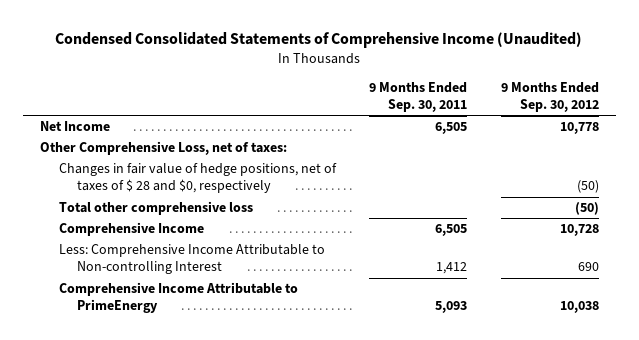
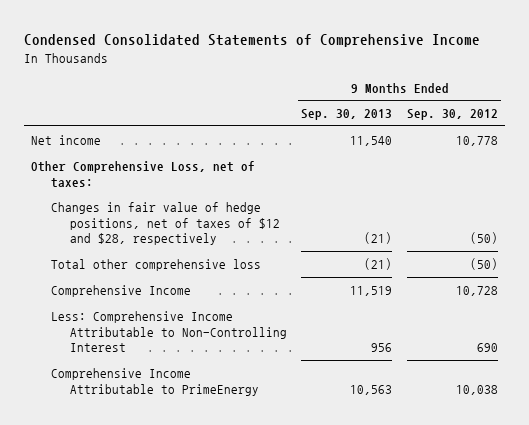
- Condensed Consolidated Statements of Comprehensive Income (Unaudited)
+ Condensed Consolidated Statements of Comprehensive Income
- | 9 Months Ended Sep. 30, 2011 | 9 Months Ended Sep. 30, 2012
+ | 9 Months Ended Sep. 30, 2013 | 9 Months Ended Sep. 30, 2012
- Net Income | 6,505 | 10,778
+ Net income | 11,540 | 10,778
- Changes in fair value of hedge positions, net of taxes of $ 28 and $0, respectively | | (50)
+ Changes in fair value of hedge positions, net of taxes of $12 and $28, respectively | (21) | (50)
- Less: Comprehensive Income Attributable to Non-controlling Interest | 1,412 | 690
+ Less: Comprehensive Income Attributable to Non-Controlling Interest | 956 | 690

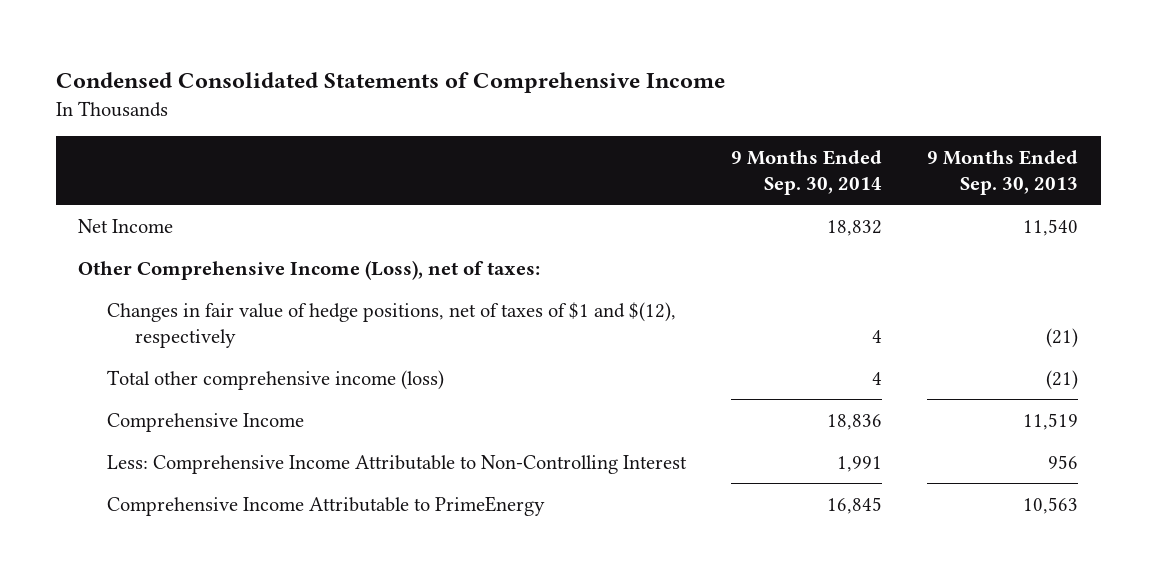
- | 9 Months Ended Sep. 30, 2013 | 9 Months Ended Sep. 30, 2012
+ | 9 Months Ended Sep. 30, 2014 | 9 Months Ended Sep. 30, 2013
- Net income | 11,540 | 10,778
- Other Comprehensive Loss, net of taxes:
- Changes in fair value of hedge positions, net of taxes of $12 and $28, respectively | (21) | (50)
- Total other comprehensive loss | (21) | (50)
+ Net Income | 18,832 | 11,540
+ Other Comprehensive Income (Loss), net of taxes:
+ Changes in fair value of hedge positions, net of taxes of $1 and $(12), respectively | 4 | (21)
+ Total other comprehensive income (loss) | 4 | (21)

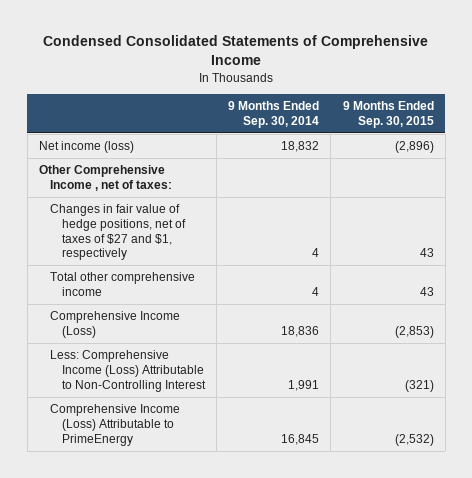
- | 9 Months Ended Sep. 30, 2014 | 9 Months Ended Sep. 30, 2013
+ | 9 Months Ended Sep. 30, 2014 | 9 Months Ended Sep. 30, 2015
- Net Income | 18,832 | 11,540
- Other Comprehensive Income (Loss), net of taxes:
- Changes in fair value of hedge positions, net of taxes of $1 and $(12), respectively | 4 | (21)
- Total other comprehensive income (loss) | 4 | (21)
- Comprehensive Income | 18,836 | 11,519
- Less: Comprehensive Income Attributable to Non-Controlling Interest | 1,991 | 956
- Comprehensive Income Attributable to PrimeEnergy | 16,845 | 10,563
+ Net income (loss) | 18,832 | (2,896)
+ Other Comprehensive Income , net of taxes:
+ Changes in fair value of hedge positions, net of taxes of $27 and $1, respectively | 4 | 43
+ Total other comprehensive income | 4 | 43
+ Comprehensive Income (Loss) | 18,836 | (2,853)
+ Less: Comprehensive Income (Loss) Attributable to Non-Controlling Interest | 1,991 | (321)
+ Comprehensive Income (Loss) Attributable to PrimeEnergy | 16,845 | (2,532)

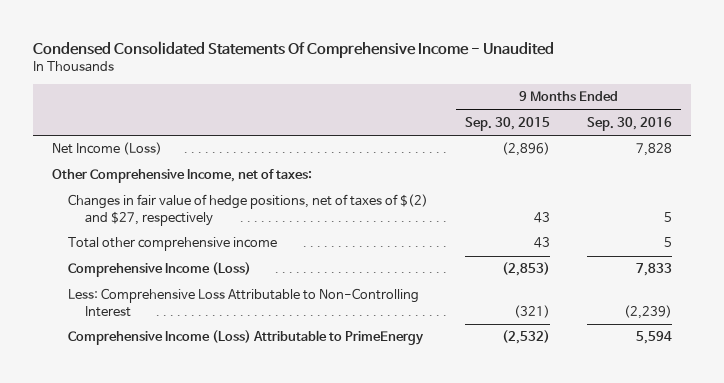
- Condensed Consolidated Statements of Comprehensive Income
+ Condensed Consolidated Statements Of Comprehensive Income - Unaudited
- | 9 Months Ended Sep. 30, 2014 | 9 Months Ended Sep. 30, 2015
+ | 9 Months Ended Sep. 30, 2015 | 9 Months Ended Sep. 30, 2016
- Net income (loss) | 18,832 | (2,896)
- Other Comprehensive Income , net of taxes:
- Changes in fair value of hedge positions, net of taxes of $27 and $1, respectively | 4 | 43
+ Net Income (Loss) | (2,896) | 7,828
+ Other Comprehensive Income, net of taxes:
+ Changes in fair value of hedge positions, net of taxes of $(2) and $27, respectively | 43 | 5
- Less: Comprehensive Income (Loss) Attributable to Non-Controlling Interest | 1,991 | (321)
+ Less: Comprehensive Loss Attributable to Non-Controlling Interest | (321) | (2,239)

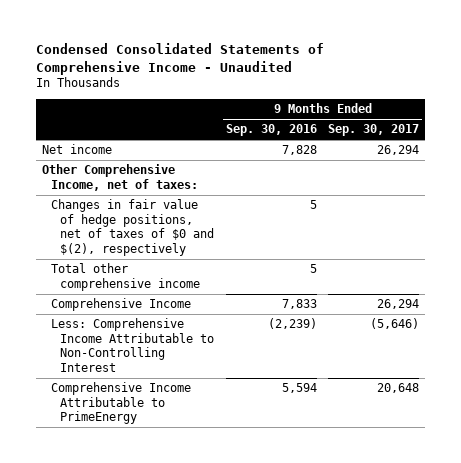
- Condensed Consolidated Statements Of Comprehensive Income - Unaudited
+ Condensed Consolidated Statements of Comprehensive Income - Unaudited
- | 9 Months Ended Sep. 30, 2015 | 9 Months Ended Sep. 30, 2016
+ | 9 Months Ended Sep. 30, 2016 | 9 Months Ended Sep. 30, 2017
- Net Income (Loss) | (2,896) | 7,828
+ Net income | 7,828 | 26,294
- Changes in fair value of hedge positions, net of taxes of $(2) and $27, respectively | 43 | 5
+ Changes in fair value of hedge positions, net of taxes of $0 and $(2), respectively | 5 |
- Comprehensive Income (Loss) | (2,853) | 7,833
- Less: Comprehensive Loss Attributable to Non-Controlling Interest | (321) | (2,239)
- Comprehensive Income (Loss) Attributable to PrimeEnergy | (2,532) | 5,594
+ Comprehensive Income | 7,833 | 26,294
+ Less: Comprehensive Income Attributable to Non-Controlling Interest | (2,239) | (5,646)
+ Comprehensive Income Attributable to PrimeEnergy | 5,594 | 20,648

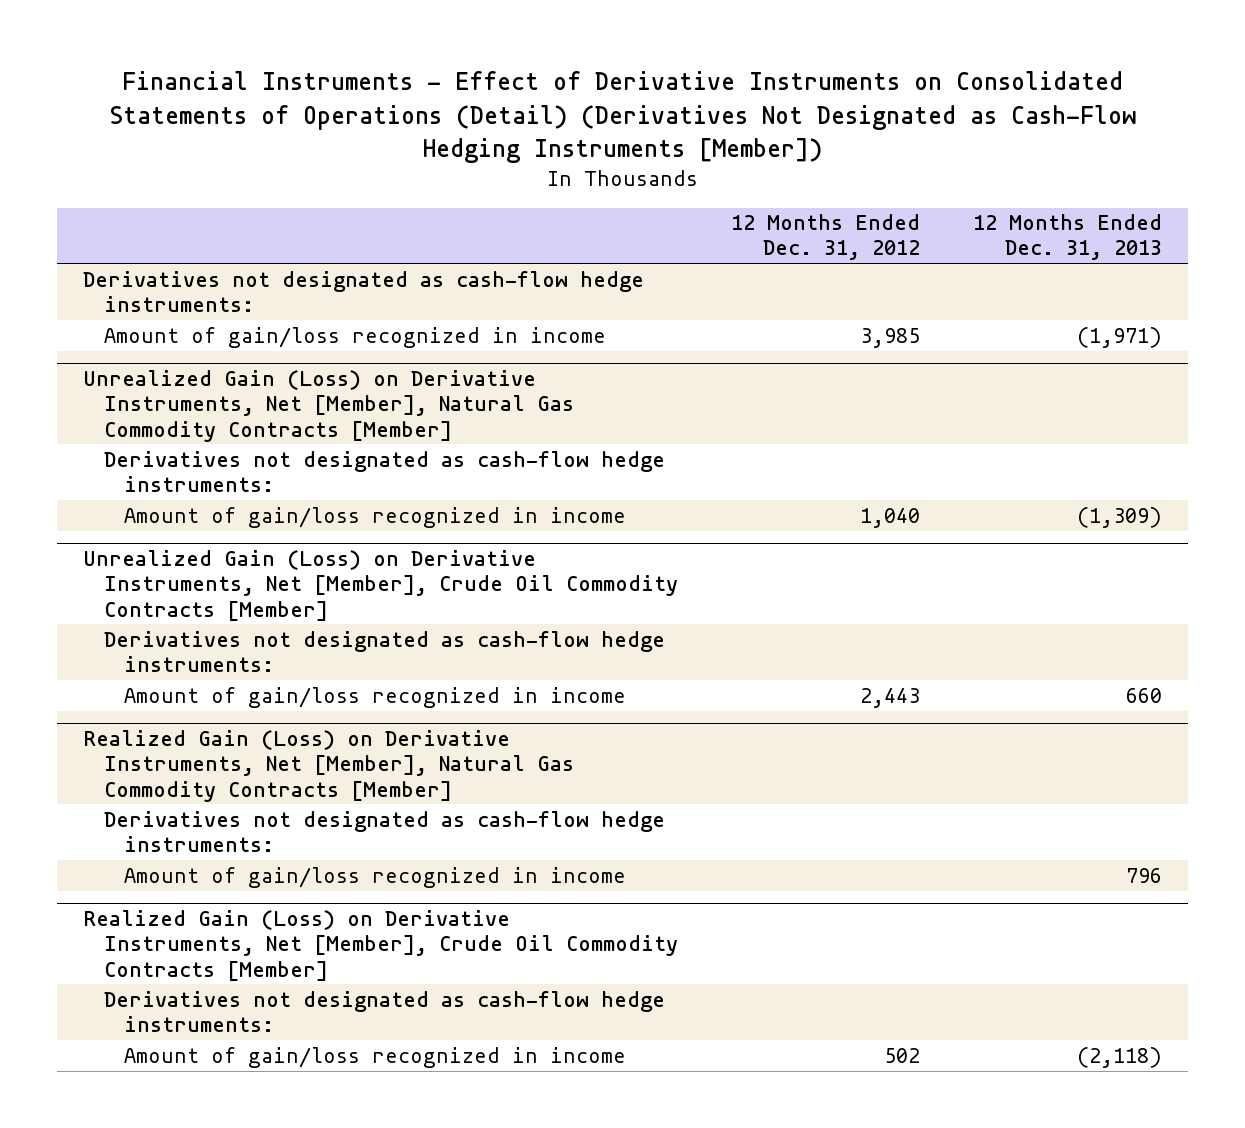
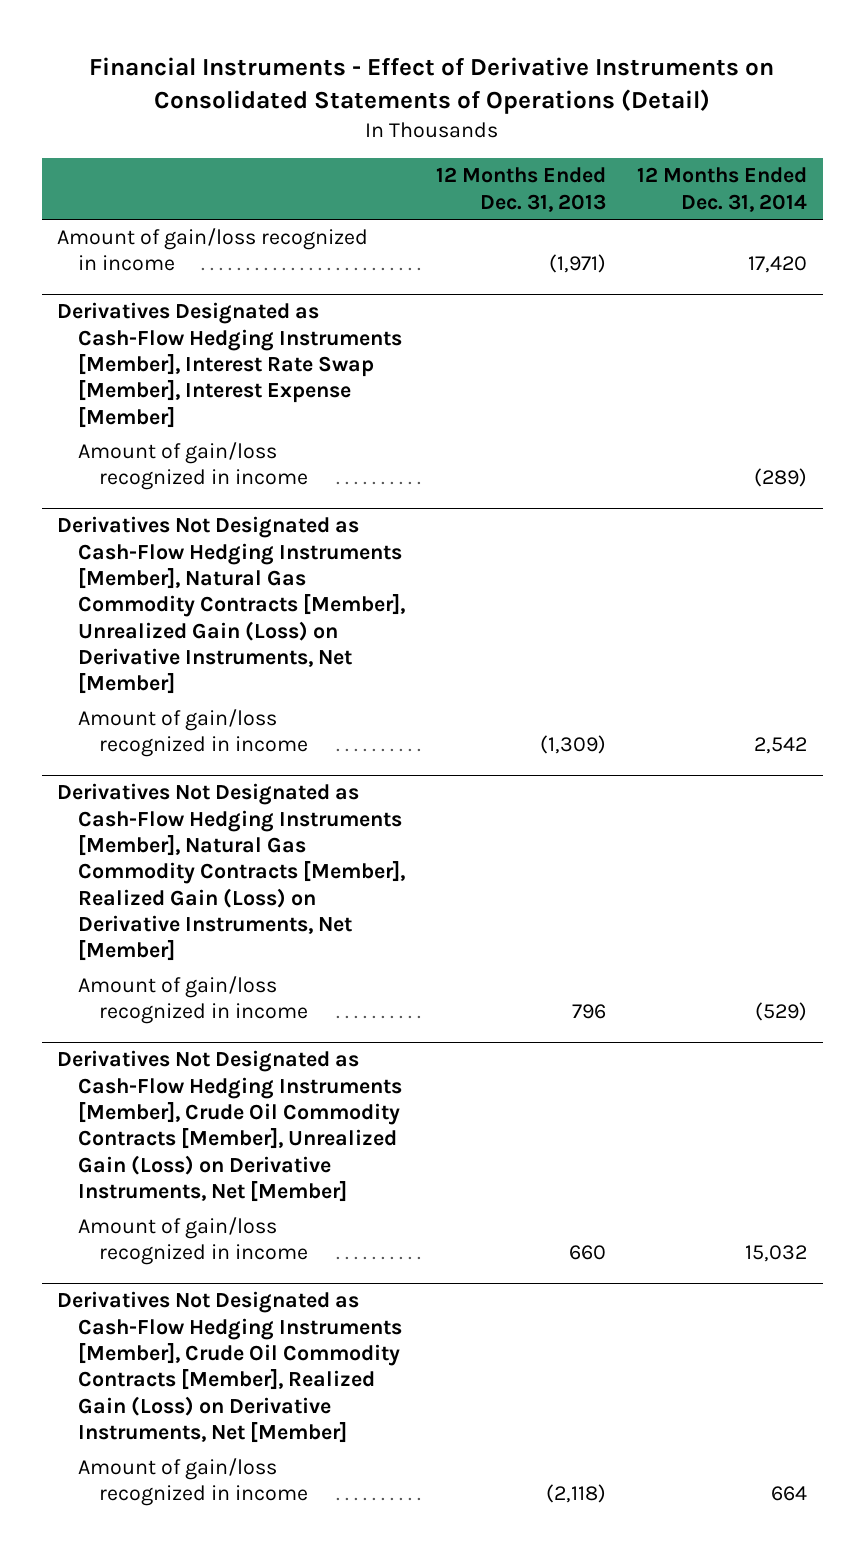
- Financial Instruments - Effect of Derivative Instruments on Consolidated Statements of Operations (Detail) (Derivatives Not Designated as Cash-Flow Hedging Instruments [Member])
+ Financial Instruments - Effect of Derivative Instruments on Consolidated Statements of Operations (Detail)
- | 12 Months Ended Dec. 31, 2012 | 12 Months Ended Dec. 31, 2013
+ | 12 Months Ended Dec. 31, 2013 | 12 Months Ended Dec. 31, 2014
- Derivatives not designated as cash-flow hedge instruments:
- Unrealized Gain (Loss) on Derivative Instruments, Net [Member], Natural Gas Commodity Contracts [Member]
- Derivatives not designated as cash-flow hedge instruments:
+ Derivatives Designated as Cash-Flow Hedging Instruments [Member], Interest Rate Swap [Member], Interest Expense [Member]
+ Amount of gain/loss recognized in income | | (289)
+ Derivatives Not Designated as Cash-Flow Hedging Instruments [Member], Natural Gas Commodity Contracts [Member], Unrealized Gain (Loss) on Derivative Instruments, Net [Member]
- Unrealized Gain (Loss) on Derivative Instruments, Net [Member], Crude Oil Commodity Contracts [Member]
- Derivatives not designated as cash-flow hedge instruments:
- Amount of gain/loss recognized in income | 2,443 | 660
- Realized Gain (Loss) on Derivative Instruments, Net [Member], Natural Gas Commodity Contracts [Member]
- Derivatives not designated as cash-flow hedge instruments:
+ Derivatives Not Designated as Cash-Flow Hedging Instruments [Member], Natural Gas Commodity Contracts [Member], Realized Gain (Loss) on Derivative Instruments, Net [Member]
- Realized Gain (Loss) on Derivative Instruments, Net [Member], Crude Oil Commodity Contracts [Member]
- Derivatives not designated as cash-flow hedge instruments:
+ Derivatives Not Designated as Cash-Flow Hedging Instruments [Member], Crude Oil Commodity Contracts [Member], Unrealized Gain (Loss) on Derivative Instruments, Net [Member]
+ Amount of gain/loss recognized in income | 660 | 15,032
+ Derivatives Not Designated as Cash-Flow Hedging Instruments [Member], Crude Oil Commodity Contracts [Member], Realized Gain (Loss) on Derivative Instruments, Net [Member]

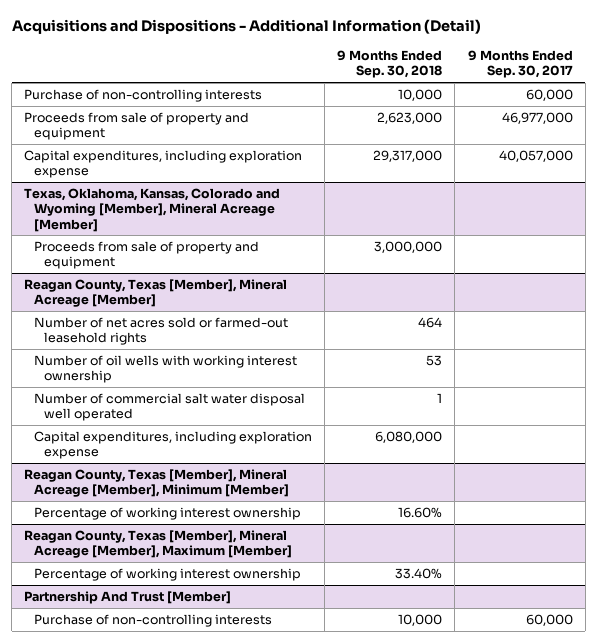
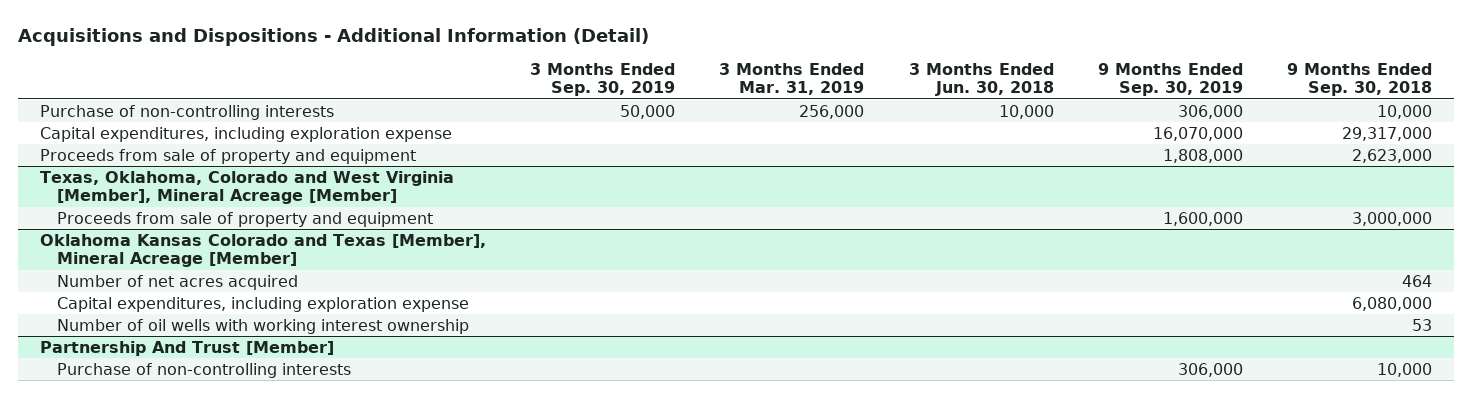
- | 9 Months Ended Sep. 30, 2018 | 9 Months Ended Sep. 30, 2017
+ | 3 Months Ended Sep. 30, 2019 | 3 Months Ended Mar. 31, 2019 | 3 Months Ended Jun. 30, 2018 | 9 Months Ended Sep. 30, 2019 | 9 Months Ended Sep. 30, 2018
- Texas, Oklahoma, Kansas, Colorado and Wyoming [Member], Mineral Acreage [Member]
moved down: Proceeds from sale of property and equipment | | | | 1,808,000 | 2,623,000
+ Texas, Oklahoma, Colorado and West Virginia [Member], Mineral Acreage [Member]
- Reagan County, Texas [Member], Mineral Acreage [Member]
- Number of net acres sold or farmed-out leasehold rights | 464 |
- Number of oil wells with working interest ownership | 53 |
- Number of commercial salt water disposal well operated | 1 |
+ Oklahoma Kansas Colorado and Texas [Member], Mineral Acreage [Member]
+ Number of net acres acquired | | | | | 464
- Reagan County, Texas [Member], Mineral Acreage [Member], Minimum [Member]
- Percentage of working interest ownership | 16.60% |
- Reagan County, Texas [Member], Mineral Acreage [Member], Maximum [Member]
- Percentage of working interest ownership | 33.40% |
+ Number of oil wells with working interest ownership | | | | | 53

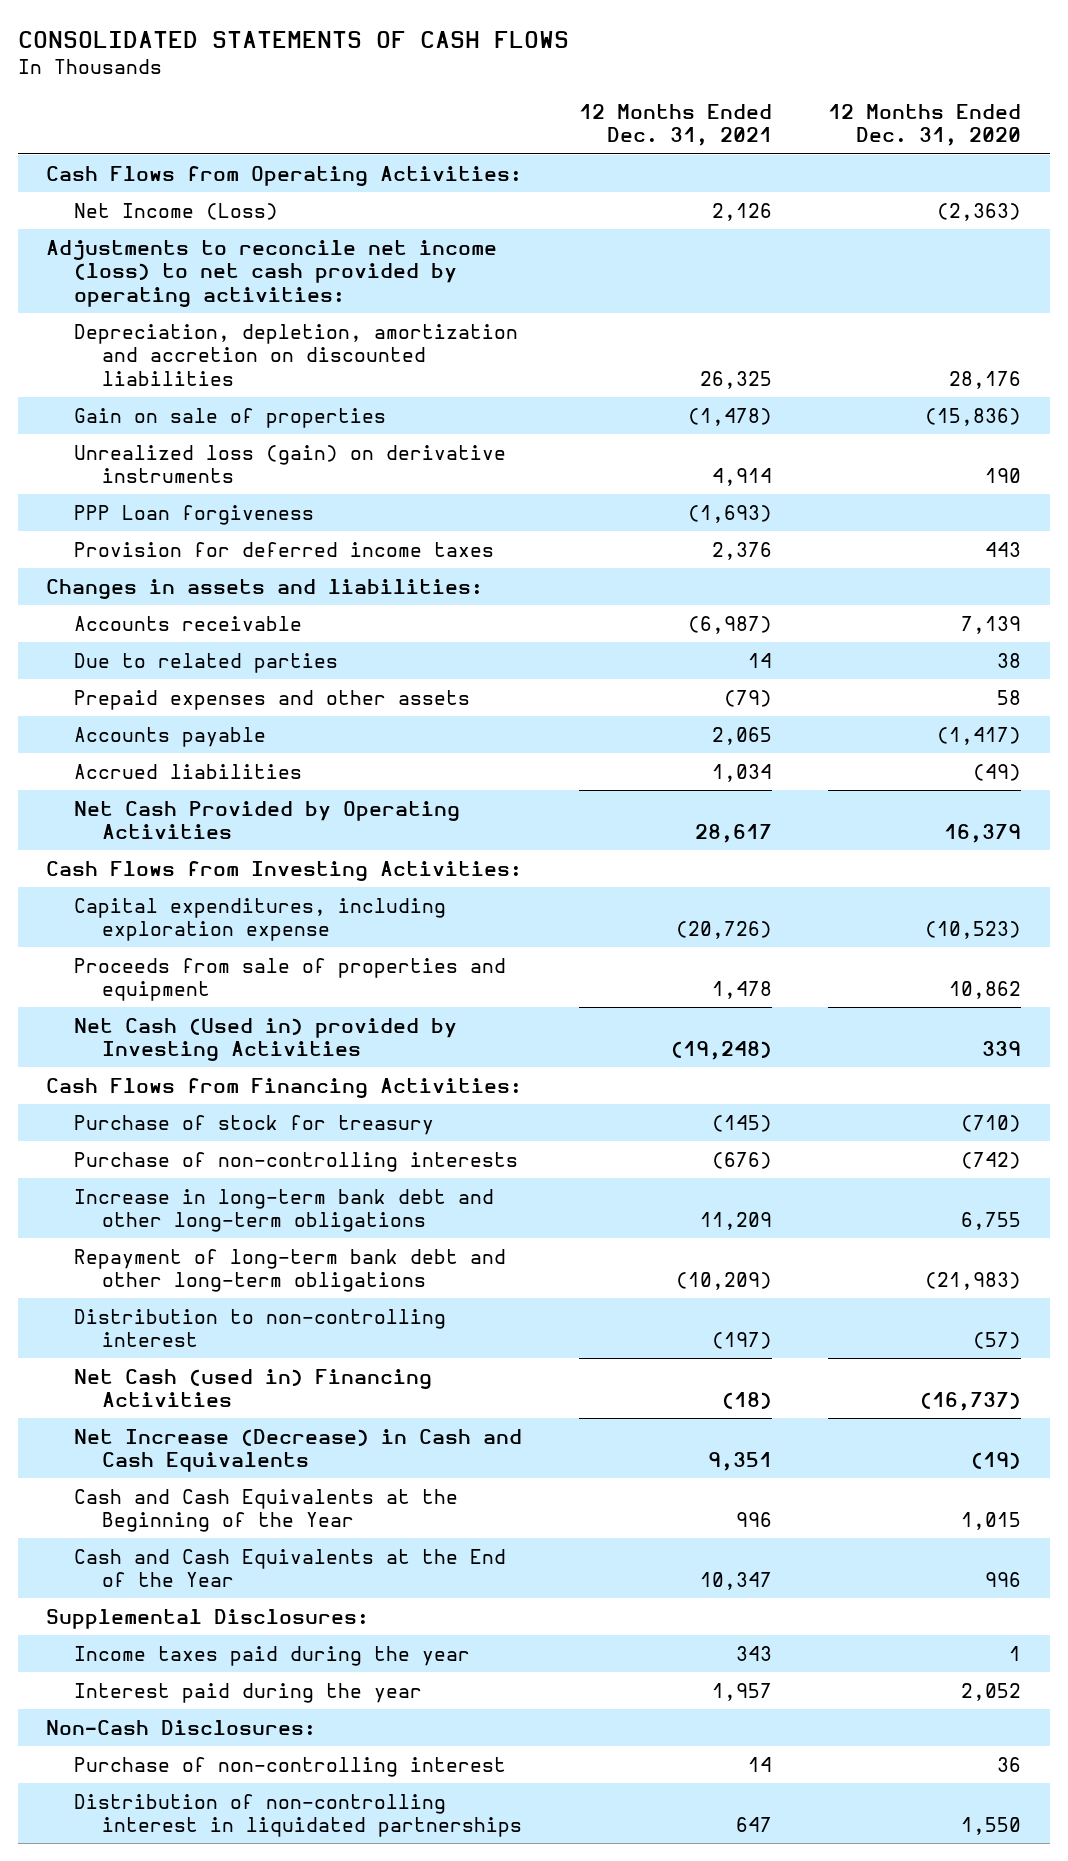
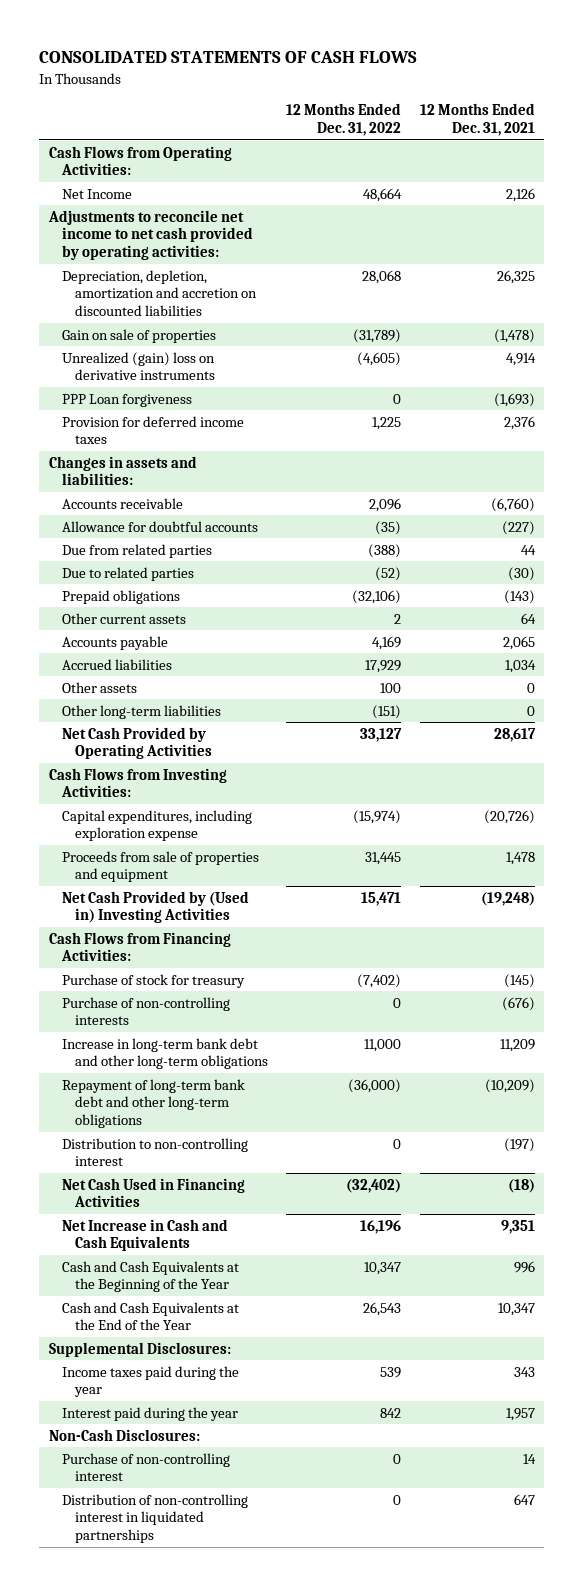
- | 12 Months Ended Dec. 31, 2021 | 12 Months Ended Dec. 31, 2020
+ | 12 Months Ended Dec. 31, 2022 | 12 Months Ended Dec. 31, 2021
- Net Income (Loss) | 2,126 | (2,363)
- Adjustments to reconcile net income (loss) to net cash provided by operating activities:
+ Net Income | 48,664 | 2,126
+ Adjustments to reconcile net income to net cash provided by operating activities:
- Unrealized loss (gain) on derivative instruments | 4,914 | 190
+ Unrealized (gain) loss on derivative instruments | (4,605) | 4,914
- Accounts receivable | (6,987) | 7,139
- Due to related parties | 14 | 38
- Prepaid expenses and other assets | (79) | 58
+ Accounts receivable | 2,096 | (6,760)
+ Allowance for doubtful accounts | (35) | (227)
+ Due from related parties | (388) | 44
+ Due to related parties | (52) | (30)
+ Prepaid obligations | (32,106) | (143)
+ Other current assets | 2 | 64
+ Other assets | 100 | 0
+ Other long-term liabilities | (151) | 0
- Net Cash (Used in) provided by Investing Activities | (19,248) | 339
+ Net Cash Provided by (Used in) Investing Activities | 15,471 | (19,248)
- Net Cash (used in) Financing Activities | (18) | (16,737)
- Net Increase (Decrease) in Cash and Cash Equivalents | 9,351 | (19)
+ Net Cash Used in Financing Activities | (32,402) | (18)
+ Net Increase in Cash and Cash Equivalents | 16,196 | 9,351

